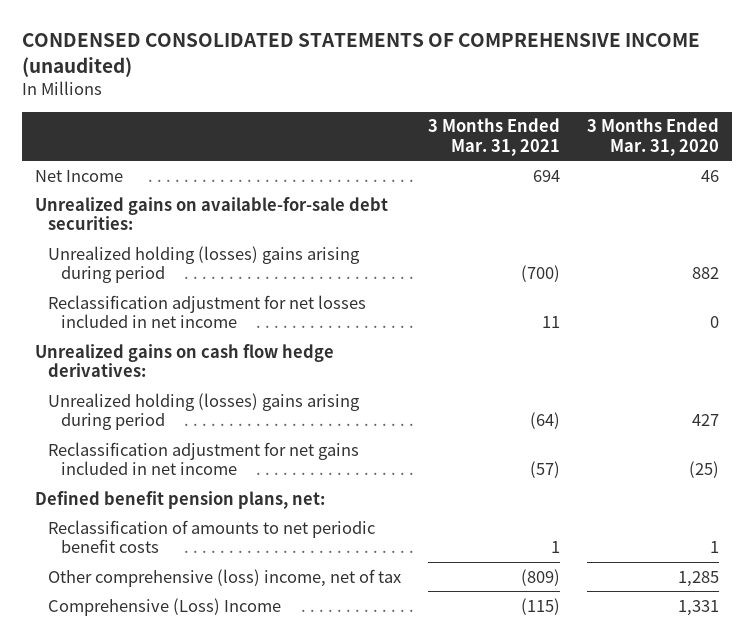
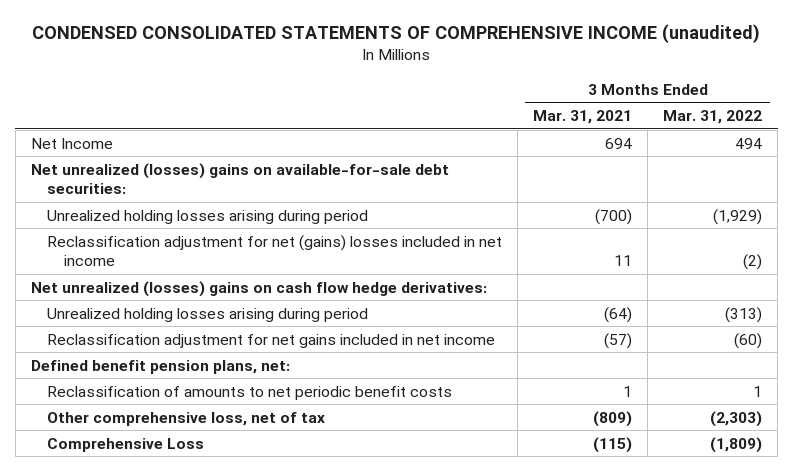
- | 3 Months Ended Mar. 31, 2021 | 3 Months Ended Mar. 31, 2020
+ | 3 Months Ended Mar. 31, 2021 | 3 Months Ended Mar. 31, 2022
- Unrealized gains on available-for-sale debt securities:
- Unrealized holding (losses) gains arising during period | (700) | 882
- Reclassification adjustment for net losses included in net income | 11 | 0
- Unrealized gains on cash flow hedge derivatives:
- Unrealized holding (losses) gains arising during period | (64) | 427
+ Net unrealized (losses) gains on available-for-sale debt securities:
+ Unrealized holding losses arising during period | (700) | (1,929)
+ Reclassification adjustment for net (gains) losses included in net income | 11 | (2)
+ Net unrealized (losses) gains on cash flow hedge derivatives:
+ Unrealized holding losses arising during period | (64) | (313)
- Other comprehensive (loss) income, net of tax | (809) | 1,285
- Comprehensive (Loss) Income | (115) | 1,331
+ Other comprehensive loss, net of tax | (809) | (2,303)
+ Comprehensive Loss | (115) | (1,809)

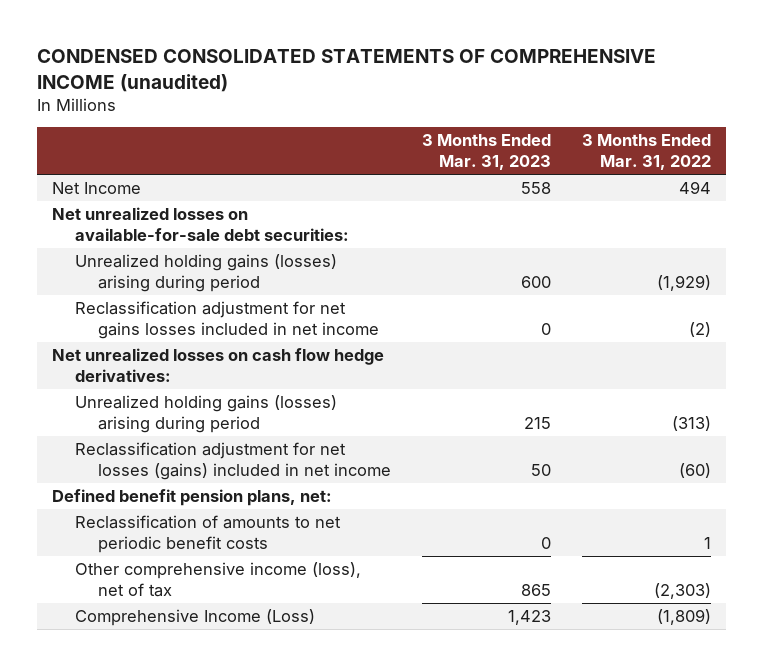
- | 3 Months Ended Mar. 31, 2021 | 3 Months Ended Mar. 31, 2022
+ | 3 Months Ended Mar. 31, 2023 | 3 Months Ended Mar. 31, 2022
- Net unrealized (losses) gains on available-for-sale debt securities:
- Unrealized holding losses arising during period | (700) | (1,929)
- Reclassification adjustment for net (gains) losses included in net income | 11 | (2)
- Net unrealized (losses) gains on cash flow hedge derivatives:
- Unrealized holding losses arising during period | (64) | (313)
- Reclassification adjustment for net gains included in net income | (57) | (60)
+ Net unrealized losses on available-for-sale debt securities:
+ Unrealized holding gains (losses) arising during period | 600 | (1,929)
+ Reclassification adjustment for net gains losses included in net income | 0 | (2)
+ Net unrealized losses on cash flow hedge derivatives:
+ Unrealized holding gains (losses) arising during period | 215 | (313)
+ Reclassification adjustment for net losses (gains) included in net income | 50 | (60)
- Other comprehensive loss, net of tax | (809) | (2,303)
- Comprehensive Loss | (115) | (1,809)
+ Other comprehensive income (loss), net of tax | 865 | (2,303)
+ Comprehensive Income (Loss) | 1,423 | (1,809)

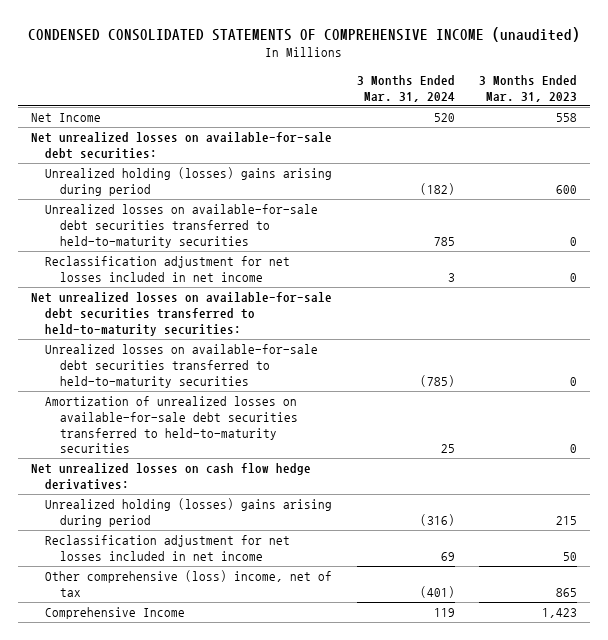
- | 3 Months Ended Mar. 31, 2023 | 3 Months Ended Mar. 31, 2022
+ | 3 Months Ended Mar. 31, 2024 | 3 Months Ended Mar. 31, 2023
- Unrealized holding gains (losses) arising during period | 600 | (1,929)
- Reclassification adjustment for net gains losses included in net income | 0 | (2)
+ Unrealized holding (losses) gains arising during period | (182) | 600
+ Unrealized losses on available-for-sale debt securities transferred to held-to-maturity securities | 785 | 0
+ Reclassification adjustment for net losses included in net income | 3 | 0
+ Net unrealized losses on available-for-sale debt securities transferred to held-to-maturity securities:
+ Unrealized losses on available-for-sale debt securities transferred to held-to-maturity securities | (785) | 0
+ Amortization of unrealized losses on available-for-sale debt securities transferred to held-to-maturity securities | 25 | 0
- Unrealized holding gains (losses) arising during period | 215 | (313)
- Reclassification adjustment for net losses (gains) included in net income | 50 | (60)
- Defined benefit pension plans, net:
- Reclassification of amounts to net periodic benefit costs | 0 | 1
- Other comprehensive income (loss), net of tax | 865 | (2,303)
- Comprehensive Income (Loss) | 1,423 | (1,809)
+ Unrealized holding (losses) gains arising during period | (316) | 215
+ Reclassification adjustment for net losses included in net income | 69 | 50
+ Other comprehensive (loss) income, net of tax | (401) | 865
+ Comprehensive Income | 119 | 1,423

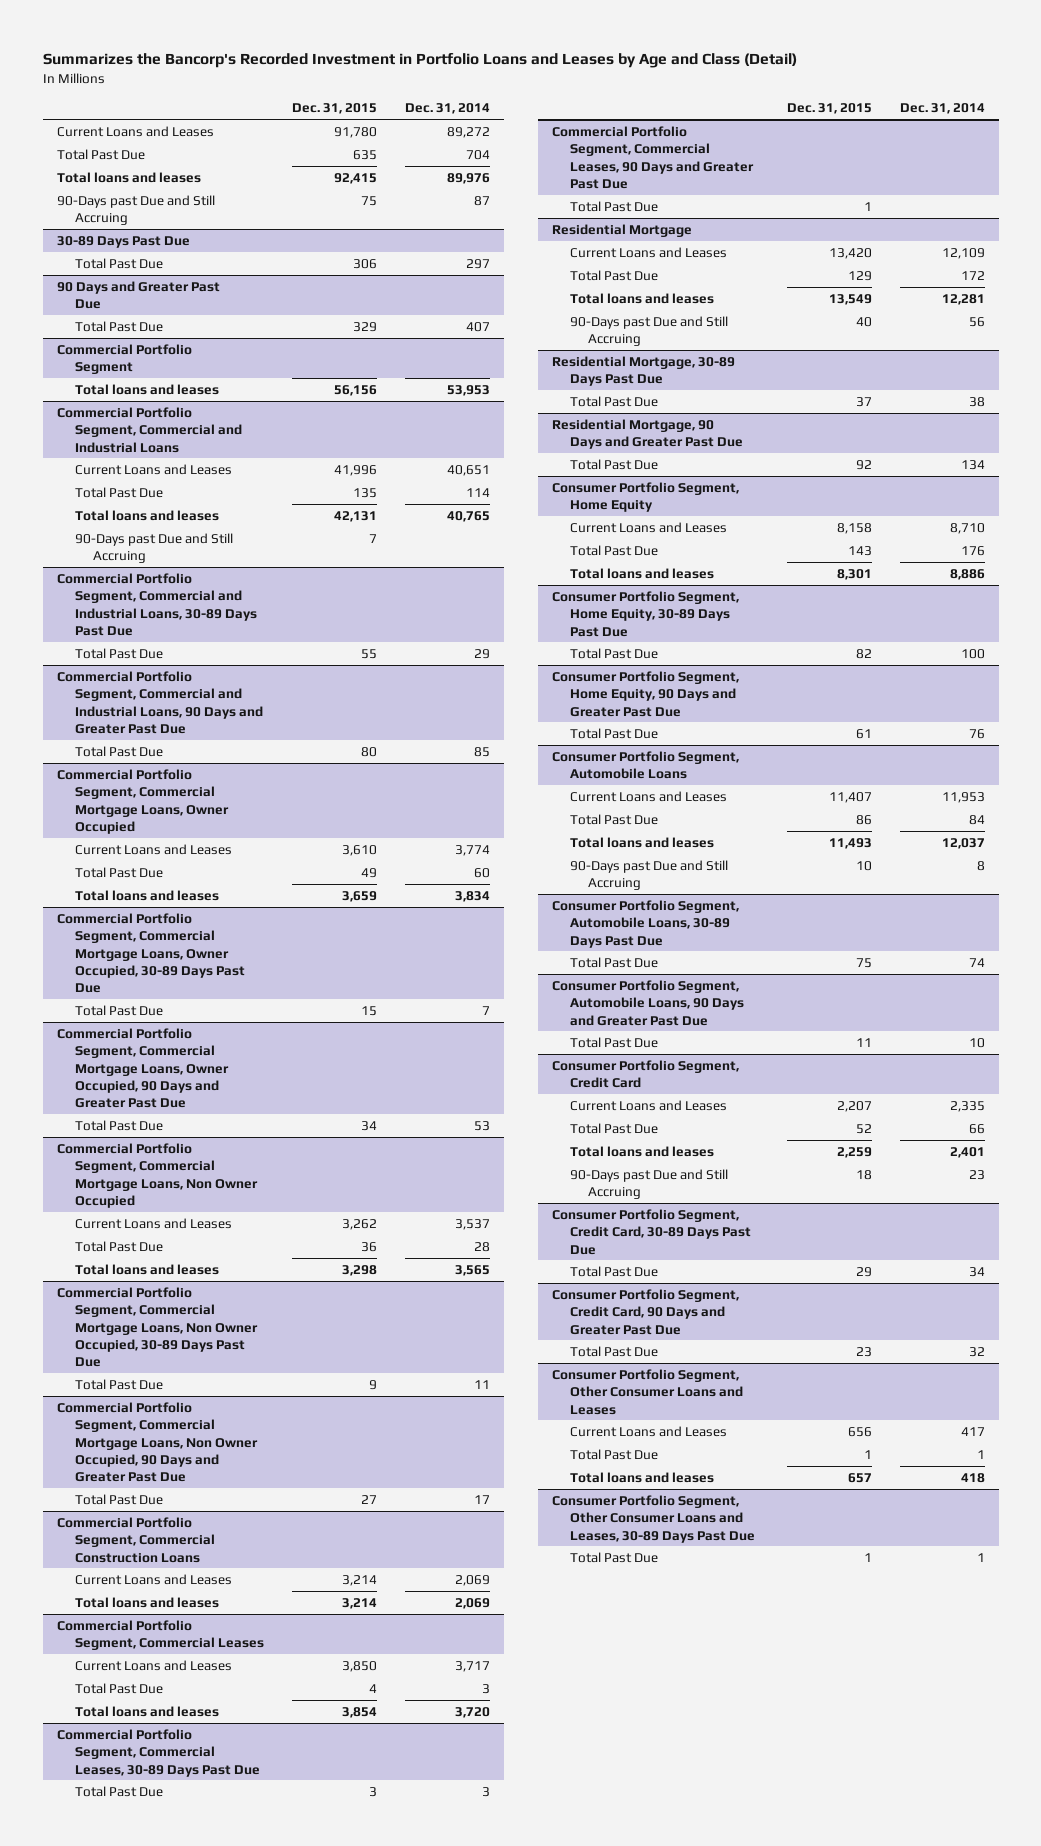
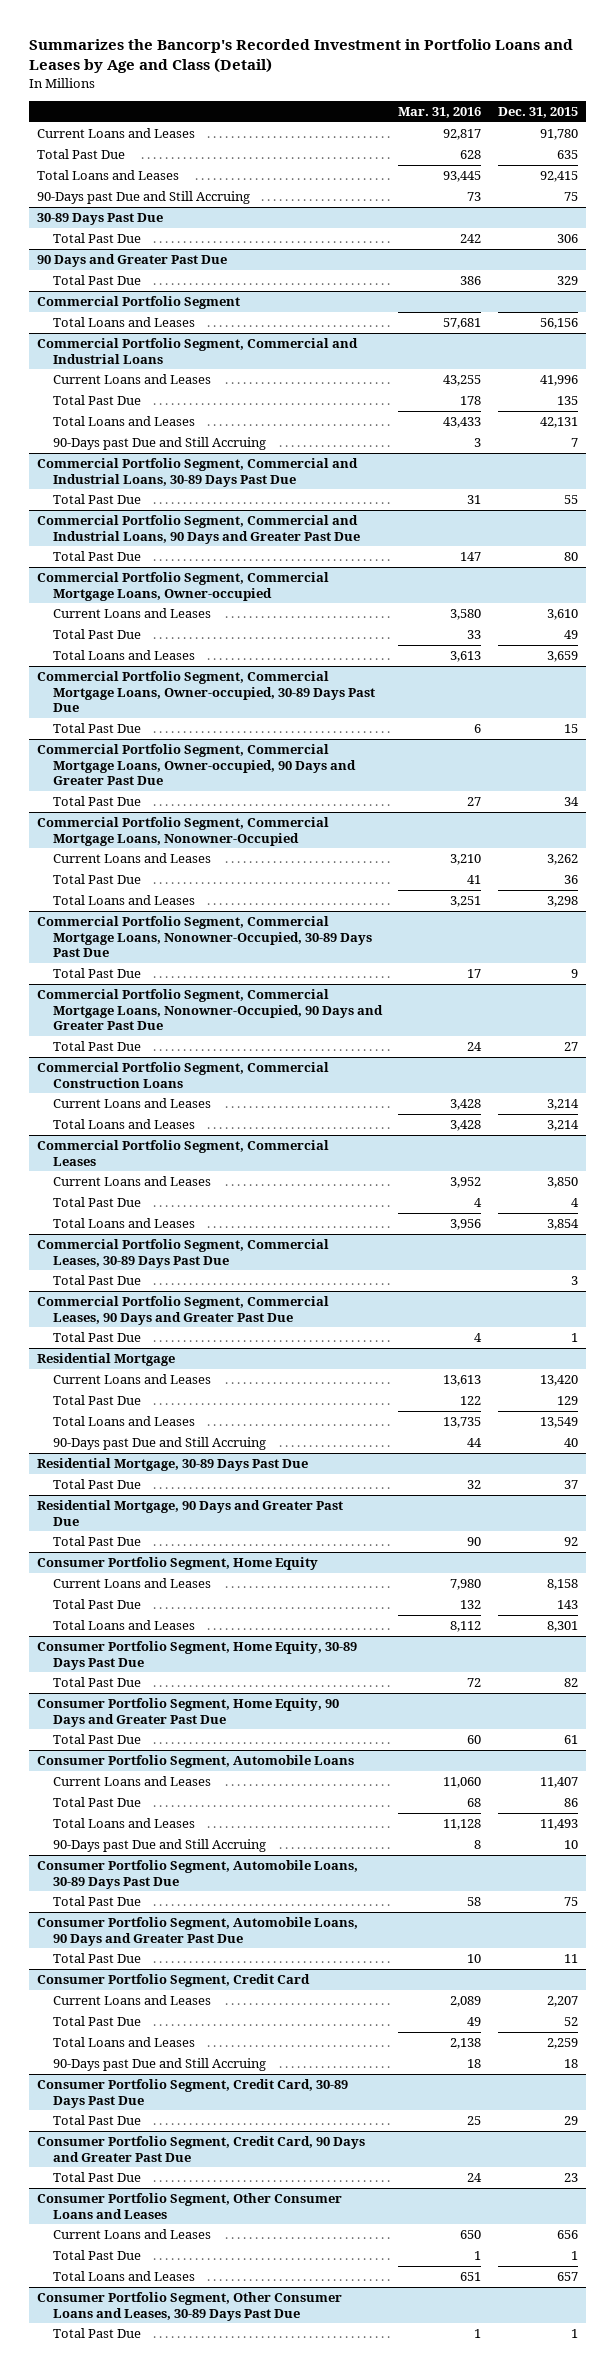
- | Dec. 31, 2015 | Dec. 31, 2014
+ | Mar. 31, 2016 | Dec. 31, 2015
- Total loans and leases | 92,415 | 89,976
+ Total Loans and Leases | 93,445 | 92,415
@ Commercial Portfolio Segment
- Total loans and leases | 56,156 | 53,953
+ Total Loans and Leases | 57,681 | 56,156
@ Commercial Portfolio Segment, Commercial and Industrial Loans
- Total loans and leases | 42,131 | 40,765
+ Total Loans and Leases | 43,433 | 42,131
- Commercial Portfolio Segment, Commercial Mortgage Loans, Owner Occupied
+ Commercial Portfolio Segment, Commercial Mortgage Loans, Owner-occupied
- Total loans and leases | 3,659 | 3,834
- Commercial Portfolio Segment, Commercial Mortgage Loans, Owner Occupied, 30-89 Days Past Due
+ Total Loans and Leases | 3,613 | 3,659
+ Commercial Portfolio Segment, Commercial Mortgage Loans, Owner-occupied, 30-89 Days Past Due
- Commercial Portfolio Segment, Commercial Mortgage Loans, Owner Occupied, 90 Days and Greater Past Due
+ Commercial Portfolio Segment, Commercial Mortgage Loans, Owner-occupied, 90 Days and Greater Past Due
- Commercial Portfolio Segment, Commercial Mortgage Loans, Non Owner Occupied
+ Commercial Portfolio Segment, Commercial Mortgage Loans, Nonowner-Occupied
- Total loans and leases | 3,298 | 3,565
- Commercial Portfolio Segment, Commercial Mortgage Loans, Non Owner Occupied, 30-89 Days Past Due
+ Total Loans and Leases | 3,251 | 3,298
+ Commercial Portfolio Segment, Commercial Mortgage Loans, Nonowner-Occupied, 30-89 Days Past Due
- Commercial Portfolio Segment, Commercial Mortgage Loans, Non Owner Occupied, 90 Days and Greater Past Due
+ Commercial Portfolio Segment, Commercial Mortgage Loans, Nonowner-Occupied, 90 Days and Greater Past Due
@ Commercial Portfolio Segment, Commercial Construction Loans
- Total loans and leases | 3,214 | 2,069
+ Total Loans and Leases | 3,428 | 3,214
@ Commercial Portfolio Segment, Commercial Leases
- Total loans and leases | 3,854 | 3,720
+ Total Loans and Leases | 3,956 | 3,854
@ Residential Mortgage
- Total loans and leases | 13,549 | 12,281
+ Total Loans and Leases | 13,735 | 13,549
@ Consumer Portfolio Segment, Home Equity
- Total loans and leases | 8,301 | 8,886
+ Total Loans and Leases | 8,112 | 8,301
@ Consumer Portfolio Segment, Automobile Loans
- Total loans and leases | 11,493 | 12,037
+ Total Loans and Leases | 11,128 | 11,493
@ Consumer Portfolio Segment, Credit Card
- Total loans and leases | 2,259 | 2,401
+ Total Loans and Leases | 2,138 | 2,259
@ Consumer Portfolio Segment, Other Consumer Loans and Leases
- Total loans and leases | 657 | 418
+ Total Loans and Leases | 651 | 657

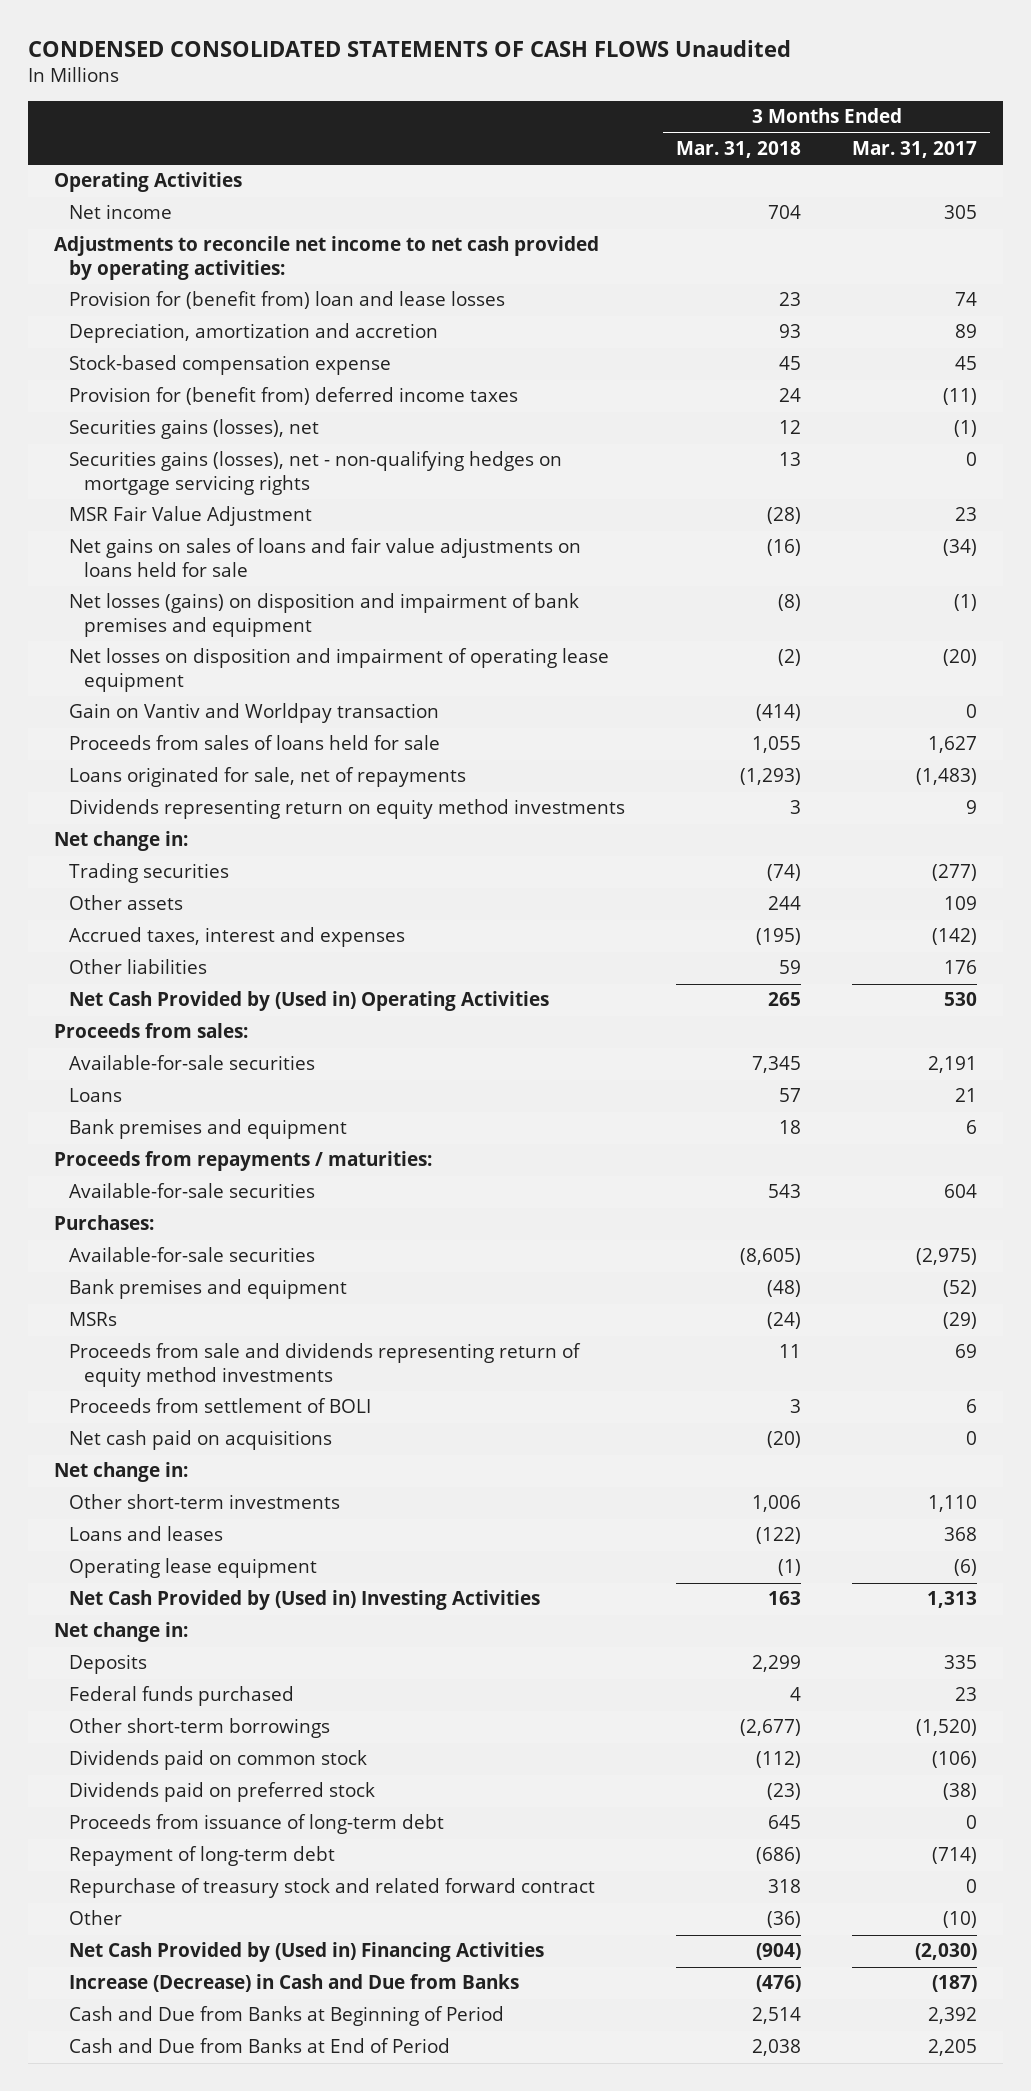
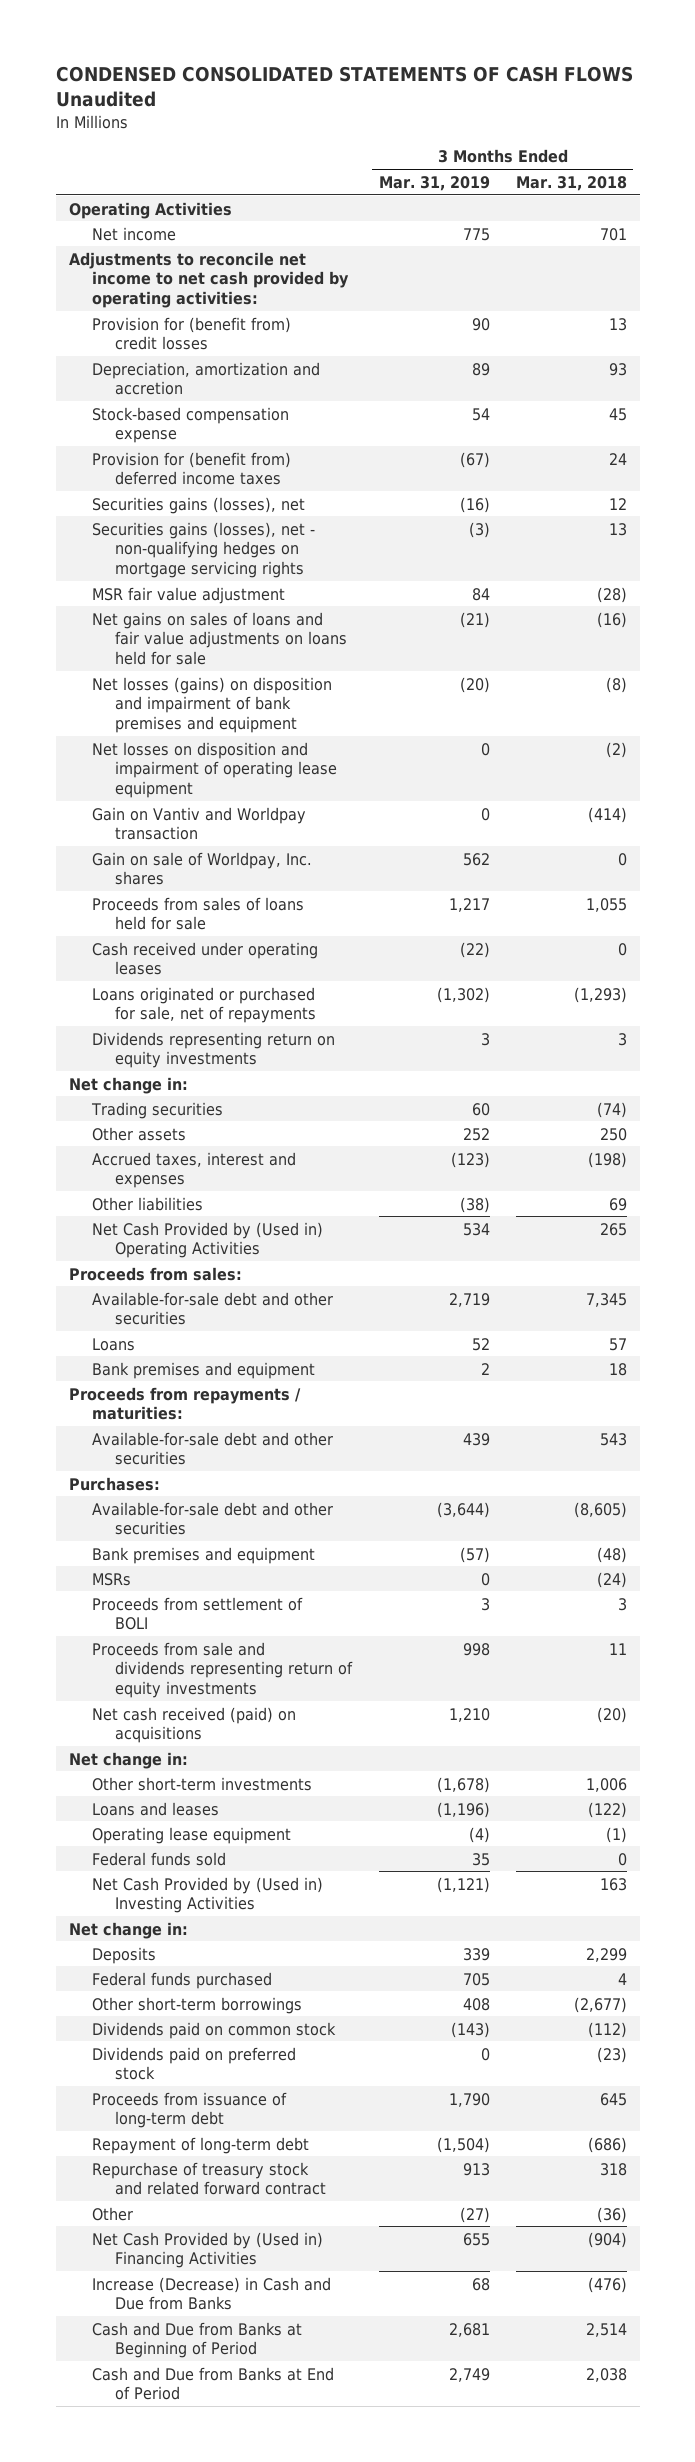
- | 3 Months Ended Mar. 31, 2018 | 3 Months Ended Mar. 31, 2017
+ | 3 Months Ended Mar. 31, 2019 | 3 Months Ended Mar. 31, 2018
- Net income | 704 | 305
+ Net income | 775 | 701
- Provision for (benefit from) loan and lease losses | 23 | 74
+ Provision for (benefit from) credit losses | 90 | 13
- MSR Fair Value Adjustment | (28) | 23
+ MSR fair value adjustment | 84 | (28)
+ Gain on sale of Worldpay, Inc. shares | 562 | 0
- Loans originated for sale, net of repayments | (1,293) | (1,483)
- Dividends representing return on equity method investments | 3 | 9
+ Cash received under operating leases | (22) | 0
+ Loans originated or purchased for sale, net of repayments | (1,302) | (1,293)
+ Dividends representing return on equity investments | 3 | 3
- Other assets | 244 | 109
- Accrued taxes, interest and expenses | (195) | (142)
- Other liabilities | 59 | 176
+ Other assets | 252 | 250
+ Accrued taxes, interest and expenses | (123) | (198)
+ Other liabilities | (38) | 69
- Available-for-sale securities | 7,345 | 2,191
+ Available-for-sale debt and other securities | 2,719 | 7,345
- Available-for-sale securities | 543 | 604
+ Available-for-sale debt and other securities | 439 | 543
- Available-for-sale securities | (8,605) | (2,975)
+ Available-for-sale debt and other securities | (3,644) | (8,605)
- Proceeds from sale and dividends representing return of equity method investments | 11 | 69
- Net cash paid on acquisitions | (20) | 0
+ Proceeds from sale and dividends representing return of equity investments | 998 | 11
+ Net cash received (paid) on acquisitions | 1,210 | (20)
+ Federal funds sold | 35 | 0

